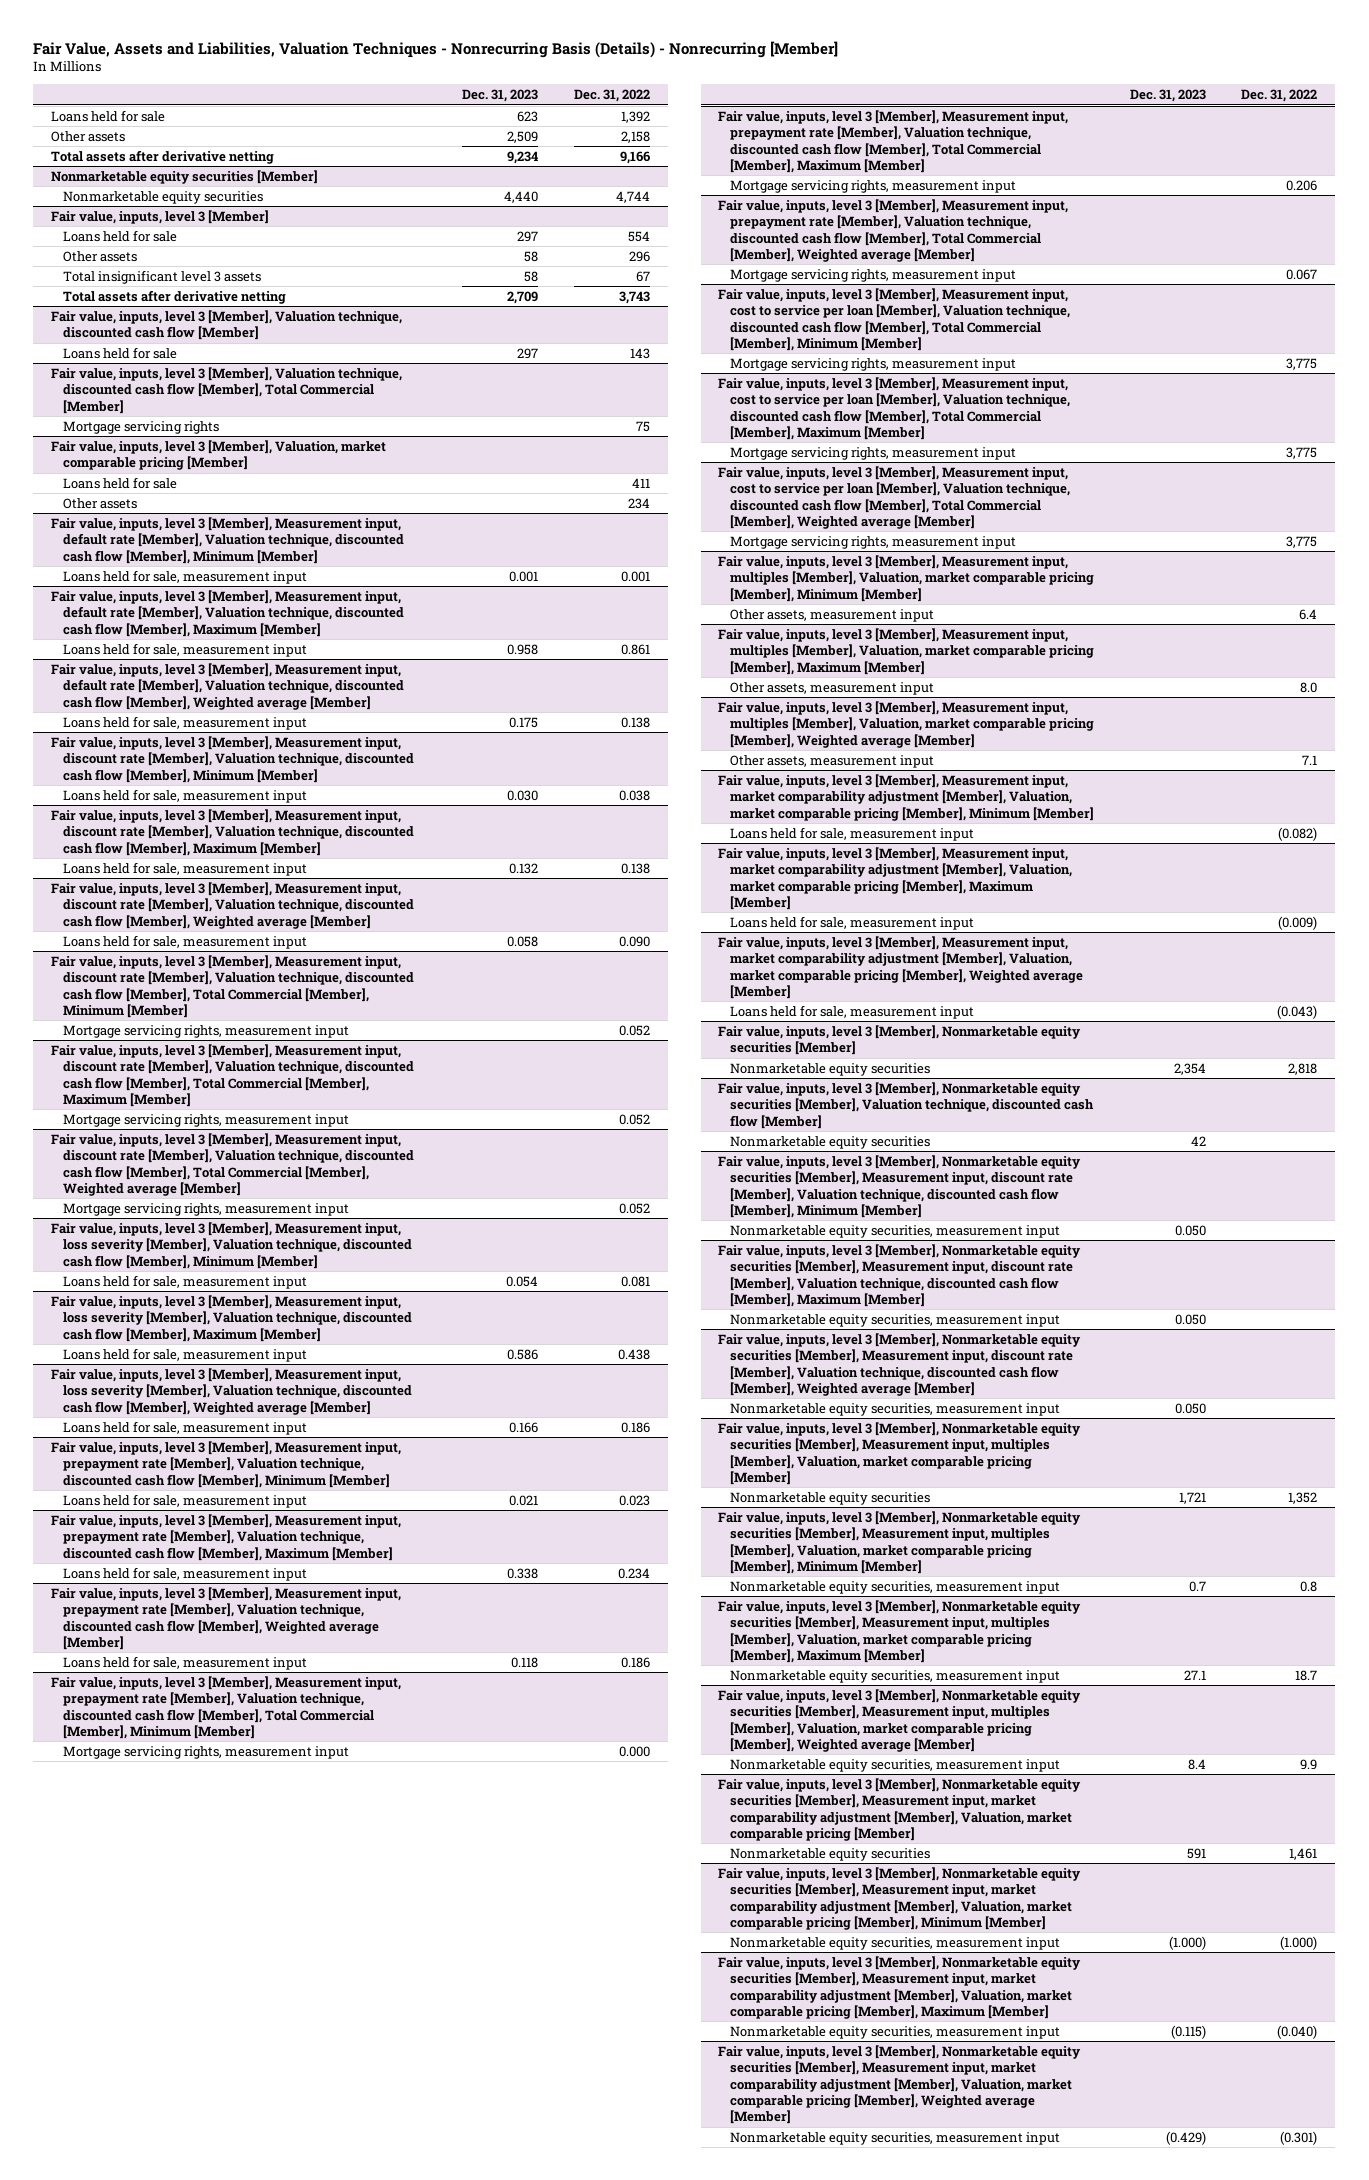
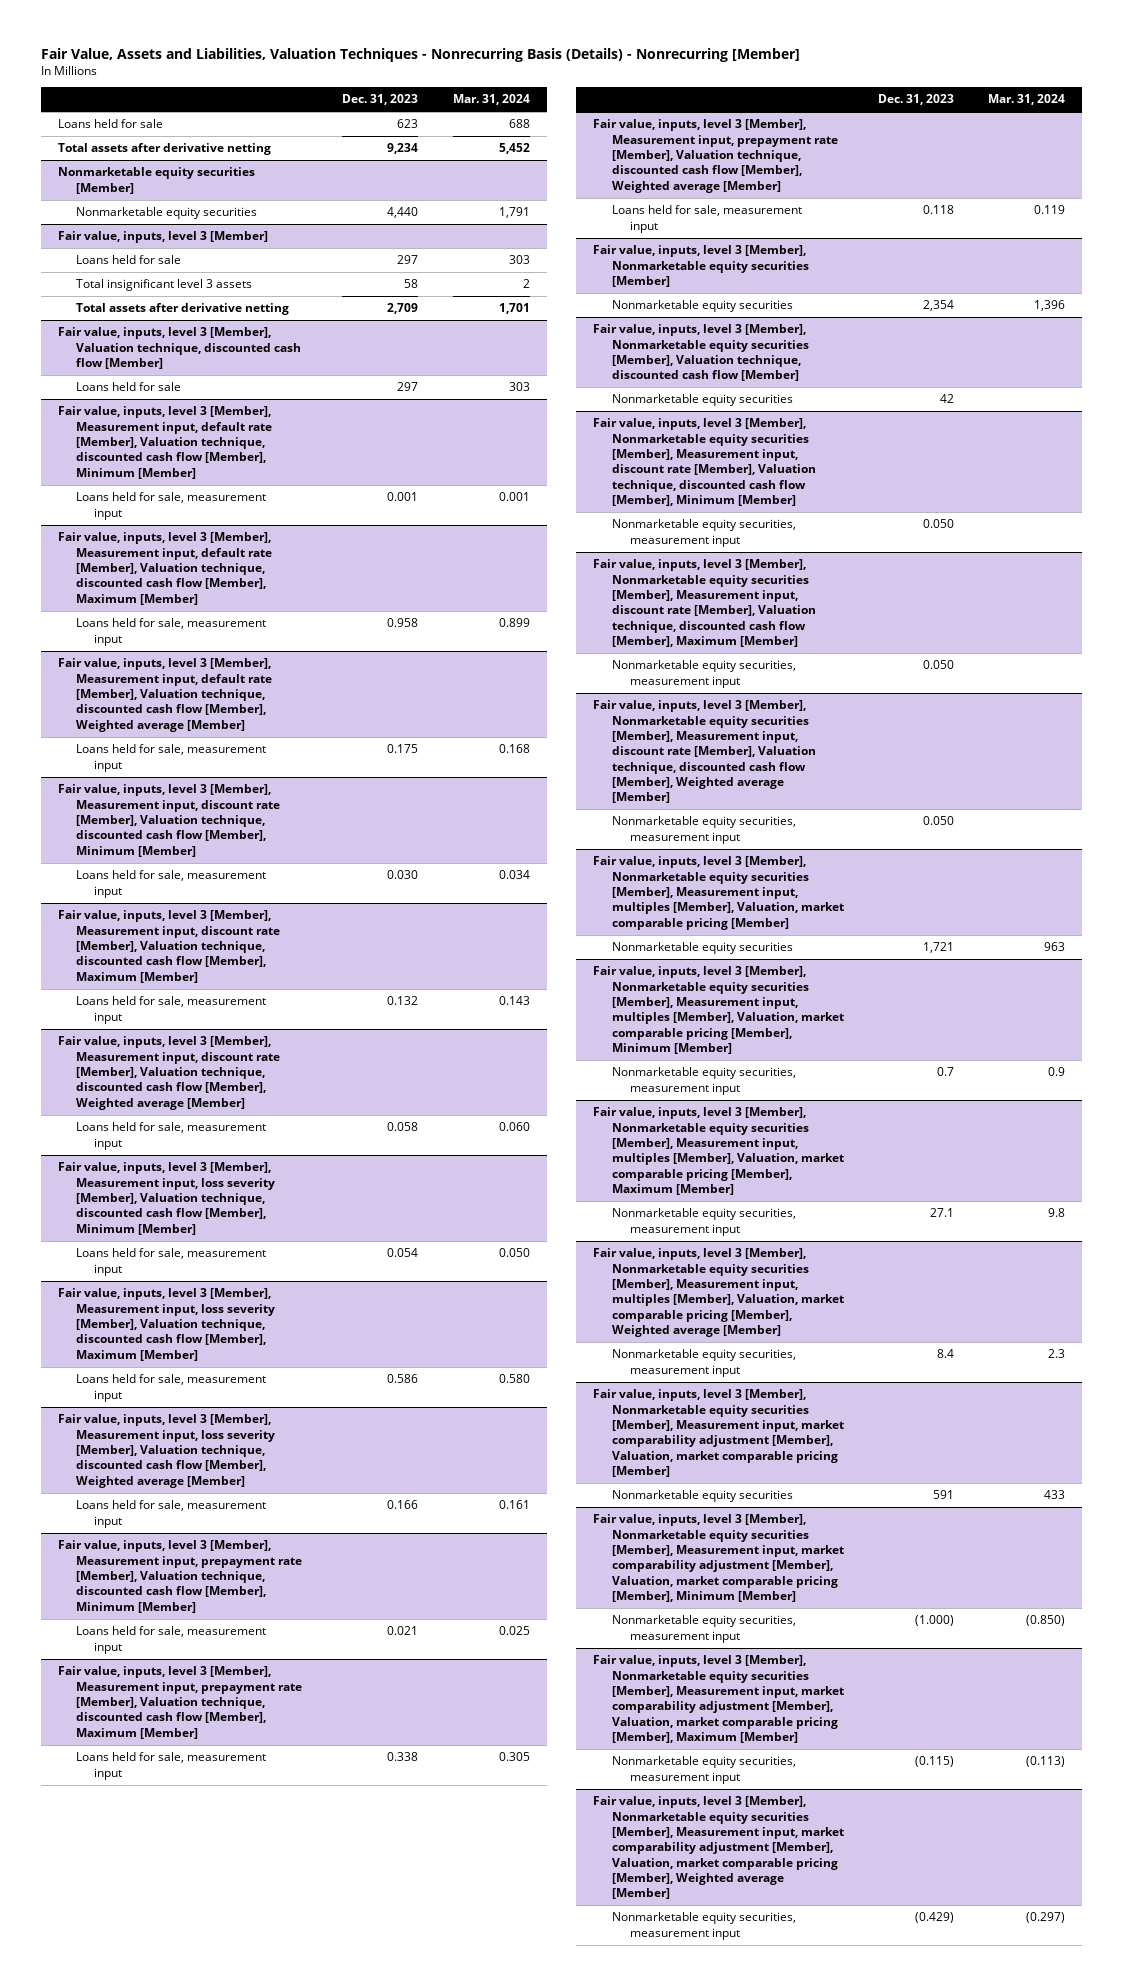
- | Dec. 31, 2023 | Dec. 31, 2022
+ | Dec. 31, 2023 | Mar. 31, 2024
- Other assets | 2,509 | 2,158
@ Fair value, inputs, level 3 [Member]
- Other assets | 58 | 296
- Fair value, inputs, level 3 [Member], Valuation technique, discounted cash flow [Member], Total Commercial [Member]
- Mortgage servicing rights | | 75
- Fair value, inputs, level 3 [Member], Valuation, market comparable pricing [Member]
- Loans held for sale | | 411
- Other assets | | 234
- Fair value, inputs, level 3 [Member], Measurement input, discount rate [Member], Valuation technique, discounted cash flow [Member], Total Commercial [Member], Minimum [Member]
- Mortgage servicing rights, measurement input | | 0.052
- Fair value, inputs, level 3 [Member], Measurement input, discount rate [Member], Valuation technique, discounted cash flow [Member], Total Commercial [Member], Maximum [Member]
- Mortgage servicing rights, measurement input | | 0.052
- Fair value, inputs, level 3 [Member], Measurement input, discount rate [Member], Valuation technique, discounted cash flow [Member], Total Commercial [Member], Weighted average [Member]
- Mortgage servicing rights, measurement input | | 0.052
- Fair value, inputs, level 3 [Member], Measurement input, prepayment rate [Member], Valuation technique, discounted cash flow [Member], Total Commercial [Member], Minimum [Member]
- Mortgage servicing rights, measurement input | | 0.000
- Fair value, inputs, level 3 [Member], Measurement input, prepayment rate [Member], Valuation technique, discounted cash flow [Member], Total Commercial [Member], Maximum [Member]
- Mortgage servicing rights, measurement input | | 0.206
- Fair value, inputs, level 3 [Member], Measurement input, prepayment rate [Member], Valuation technique, discounted cash flow [Member], Total Commercial [Member], Weighted average [Member]
- Mortgage servicing rights, measurement input | | 0.067
- Fair value, inputs, level 3 [Member], Measurement input, cost to service per loan [Member], Valuation technique, discounted cash flow [Member], Total Commercial [Member], Minimum [Member]
- Mortgage servicing rights, measurement input | | 3,775
- Fair value, inputs, level 3 [Member], Measurement input, cost to service per loan [Member], Valuation technique, discounted cash flow [Member], Total Commercial [Member], Maximum [Member]
- Mortgage servicing rights, measurement input | | 3,775
- Fair value, inputs, level 3 [Member], Measurement input, cost to service per loan [Member], Valuation technique, discounted cash flow [Member], Total Commercial [Member], Weighted average [Member]
- Mortgage servicing rights, measurement input | | 3,775
- Fair value, inputs, level 3 [Member], Measurement input, multiples [Member], Valuation, market comparable pricing [Member], Minimum [Member]
- Other assets, measurement input | | 6.4
- Fair value, inputs, level 3 [Member], Measurement input, multiples [Member], Valuation, market comparable pricing [Member], Maximum [Member]
- Other assets, measurement input | | 8.0
- Fair value, inputs, level 3 [Member], Measurement input, multiples [Member], Valuation, market comparable pricing [Member], Weighted average [Member]
- Other assets, measurement input | | 7.1
- Fair value, inputs, level 3 [Member], Measurement input, market comparability adjustment [Member], Valuation, market comparable pricing [Member], Minimum [Member]
- Loans held for sale, measurement input | | (0.082)
- Fair value, inputs, level 3 [Member], Measurement input, market comparability adjustment [Member], Valuation, market comparable pricing [Member], Maximum [Member]
- Loans held for sale, measurement input | | (0.009)
- Fair value, inputs, level 3 [Member], Measurement input, market comparability adjustment [Member], Valuation, market comparable pricing [Member], Weighted average [Member]
- Loans held for sale, measurement input | | (0.043)

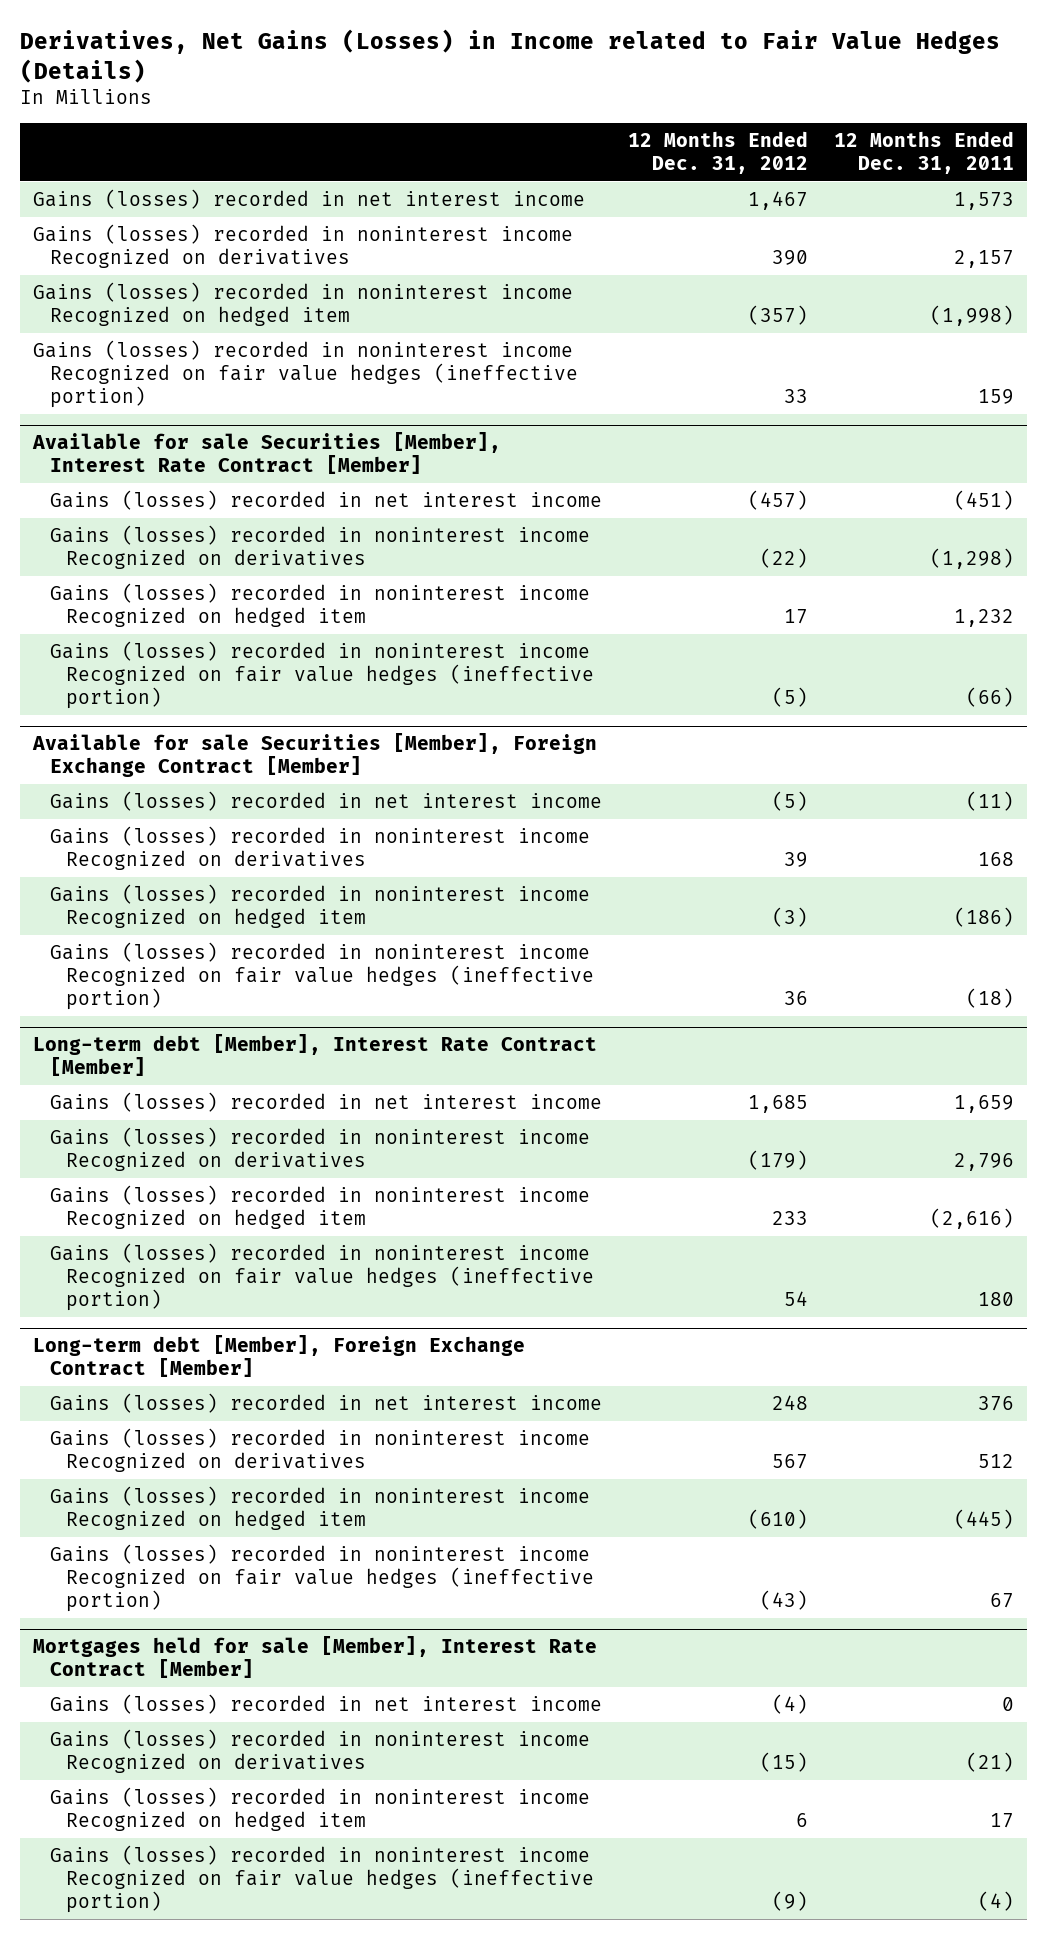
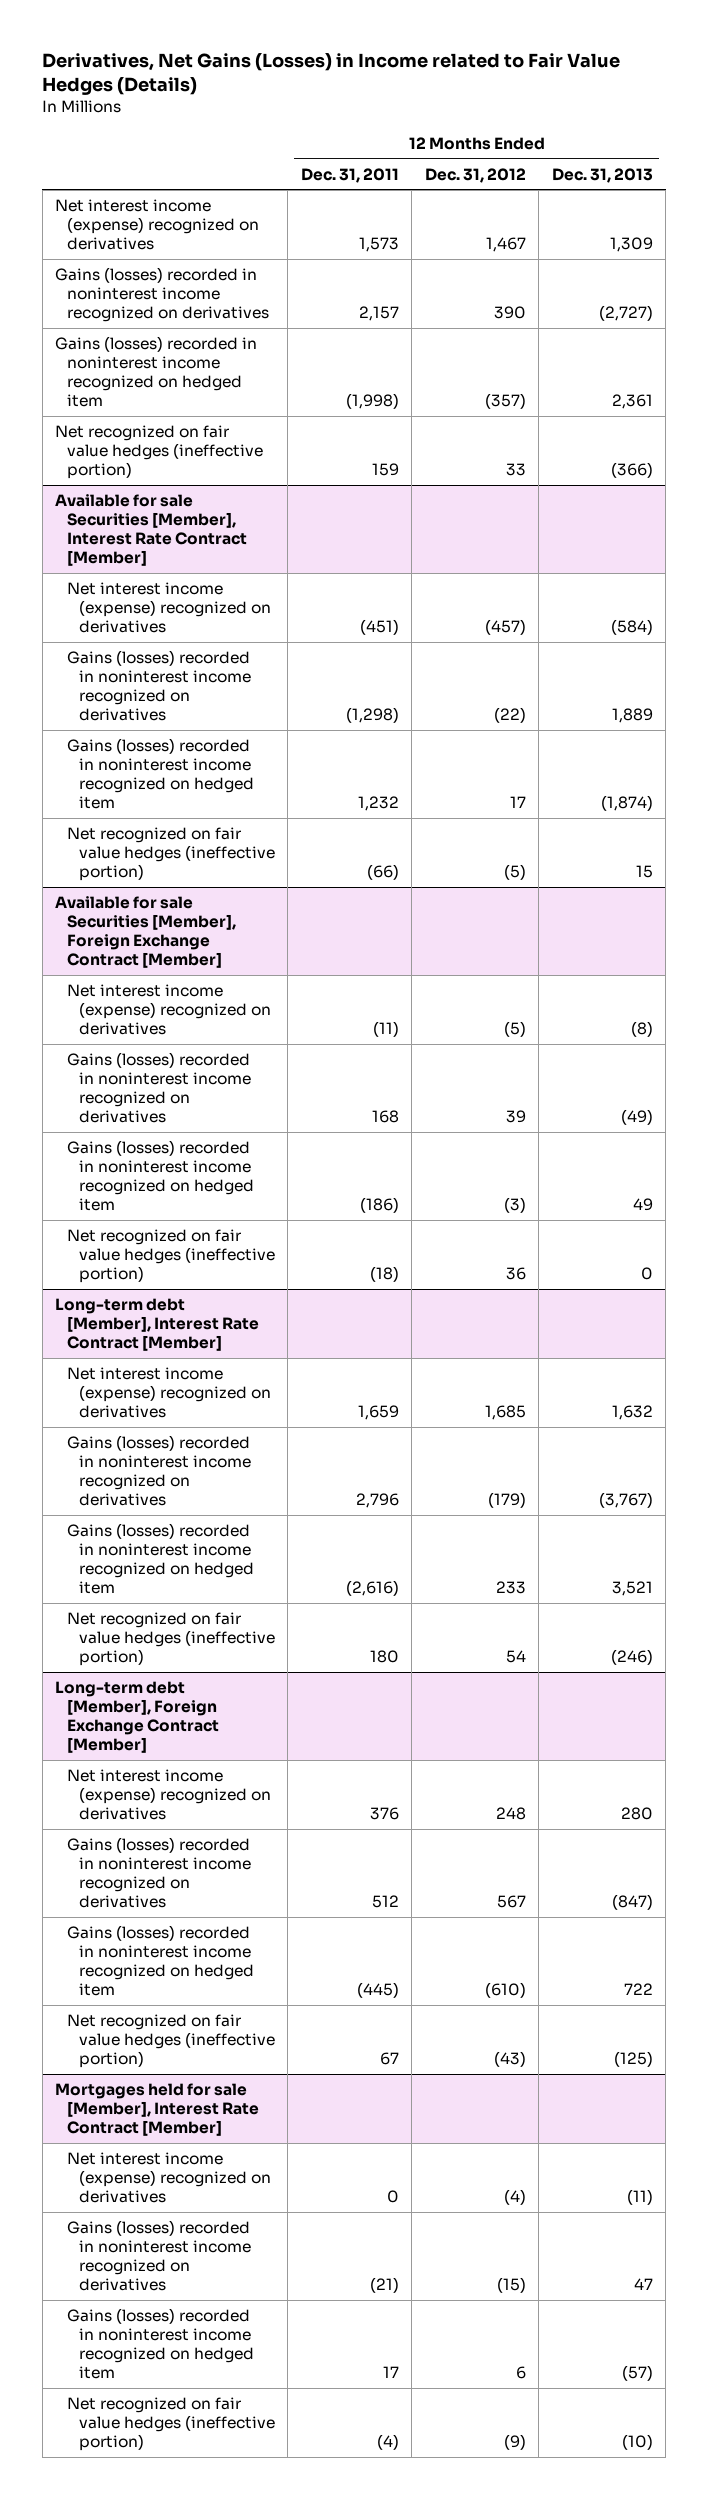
- | 12 Months Ended Dec. 31, 2012 | 12 Months Ended Dec. 31, 2011
+ | 12 Months Ended Dec. 31, 2011 | 12 Months Ended Dec. 31, 2012 | 12 Months Ended Dec. 31, 2013
- Gains (losses) recorded in net interest income | 1,467 | 1,573
- Gains (losses) recorded in noninterest income Recognized on derivatives | 390 | 2,157
- Gains (losses) recorded in noninterest income Recognized on hedged item | (357) | (1,998)
- Gains (losses) recorded in noninterest income Recognized on fair value hedges (ineffective portion) | 33 | 159
+ Net interest income (expense) recognized on derivatives | 1,573 | 1,467 | 1,309
+ Gains (losses) recorded in noninterest income recognized on derivatives | 2,157 | 390 | (2,727)
+ Gains (losses) recorded in noninterest income recognized on hedged item | (1,998) | (357) | 2,361
+ Net recognized on fair value hedges (ineffective portion) | 159 | 33 | (366)
@ Available for sale Securities [Member], Interest Rate Contract [Member]
- Gains (losses) recorded in net interest income | (457) | (451)
- Gains (losses) recorded in noninterest income Recognized on derivatives | (22) | (1,298)
- Gains (losses) recorded in noninterest income Recognized on hedged item | 17 | 1,232
- Gains (losses) recorded in noninterest income Recognized on fair value hedges (ineffective portion) | (5) | (66)
+ Net interest income (expense) recognized on derivatives | (451) | (457) | (584)
+ Gains (losses) recorded in noninterest income recognized on derivatives | (1,298) | (22) | 1,889
+ Gains (losses) recorded in noninterest income recognized on hedged item | 1,232 | 17 | (1,874)
+ Net recognized on fair value hedges (ineffective portion) | (66) | (5) | 15
@ Available for sale Securities [Member], Foreign Exchange Contract [Member]
- Gains (losses) recorded in net interest income | (5) | (11)
- Gains (losses) recorded in noninterest income Recognized on derivatives | 39 | 168
- Gains (losses) recorded in noninterest income Recognized on hedged item | (3) | (186)
- Gains (losses) recorded in noninterest income Recognized on fair value hedges (ineffective portion) | 36 | (18)
+ Net interest income (expense) recognized on derivatives | (11) | (5) | (8)
+ Gains (losses) recorded in noninterest income recognized on derivatives | 168 | 39 | (49)
+ Gains (losses) recorded in noninterest income recognized on hedged item | (186) | (3) | 49
+ Net recognized on fair value hedges (ineffective portion) | (18) | 36 | 0
@ Long-term debt [Member], Interest Rate Contract [Member]
- Gains (losses) recorded in net interest income | 1,685 | 1,659
- Gains (losses) recorded in noninterest income Recognized on derivatives | (179) | 2,796
- Gains (losses) recorded in noninterest income Recognized on hedged item | 233 | (2,616)
- Gains (losses) recorded in noninterest income Recognized on fair value hedges (ineffective portion) | 54 | 180
+ Net interest income (expense) recognized on derivatives | 1,659 | 1,685 | 1,632
+ Gains (losses) recorded in noninterest income recognized on derivatives | 2,796 | (179) | (3,767)
+ Gains (losses) recorded in noninterest income recognized on hedged item | (2,616) | 233 | 3,521
+ Net recognized on fair value hedges (ineffective portion) | 180 | 54 | (246)
@ Long-term debt [Member], Foreign Exchange Contract [Member]
- Gains (losses) recorded in net interest income | 248 | 376
- Gains (losses) recorded in noninterest income Recognized on derivatives | 567 | 512
- Gains (losses) recorded in noninterest income Recognized on hedged item | (610) | (445)
- Gains (losses) recorded in noninterest income Recognized on fair value hedges (ineffective portion) | (43) | 67
+ Net interest income (expense) recognized on derivatives | 376 | 248 | 280
+ Gains (losses) recorded in noninterest income recognized on derivatives | 512 | 567 | (847)
+ Gains (losses) recorded in noninterest income recognized on hedged item | (445) | (610) | 722
+ Net recognized on fair value hedges (ineffective portion) | 67 | (43) | (125)
@ Mortgages held for sale [Member], Interest Rate Contract [Member]
- Gains (losses) recorded in net interest income | (4) | 0
- Gains (losses) recorded in noninterest income Recognized on derivatives | (15) | (21)
- Gains (losses) recorded in noninterest income Recognized on hedged item | 6 | 17
- Gains (losses) recorded in noninterest income Recognized on fair value hedges (ineffective portion) | (9) | (4)
+ Net interest income (expense) recognized on derivatives | 0 | (4) | (11)
+ Gains (losses) recorded in noninterest income recognized on derivatives | (21) | (15) | 47
+ Gains (losses) recorded in noninterest income recognized on hedged item | 17 | 6 | (57)
+ Net recognized on fair value hedges (ineffective portion) | (4) | (9) | (10)

